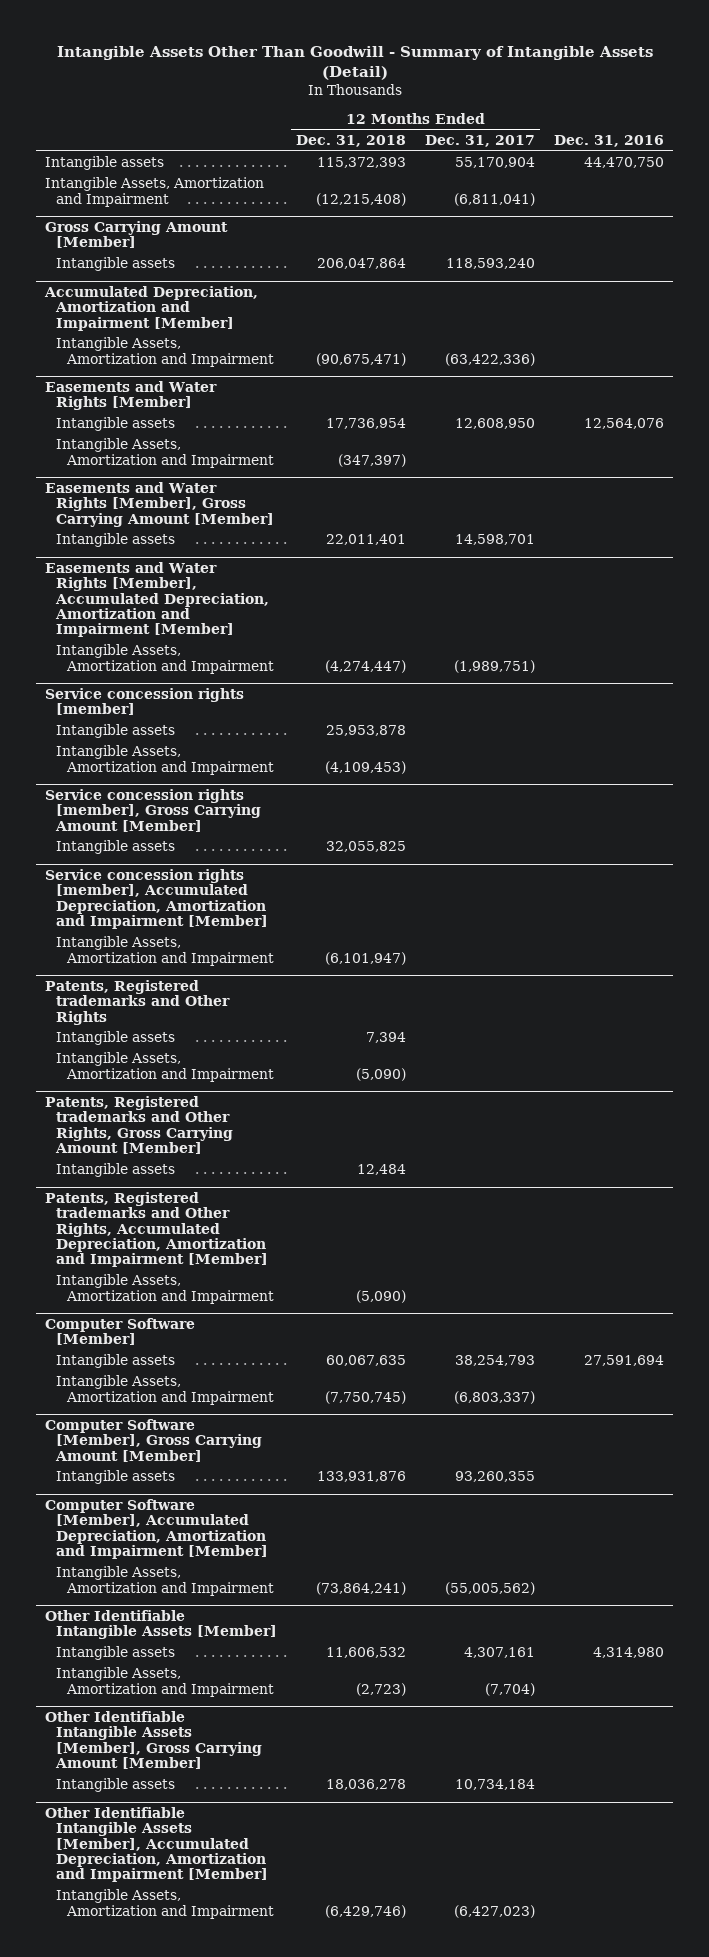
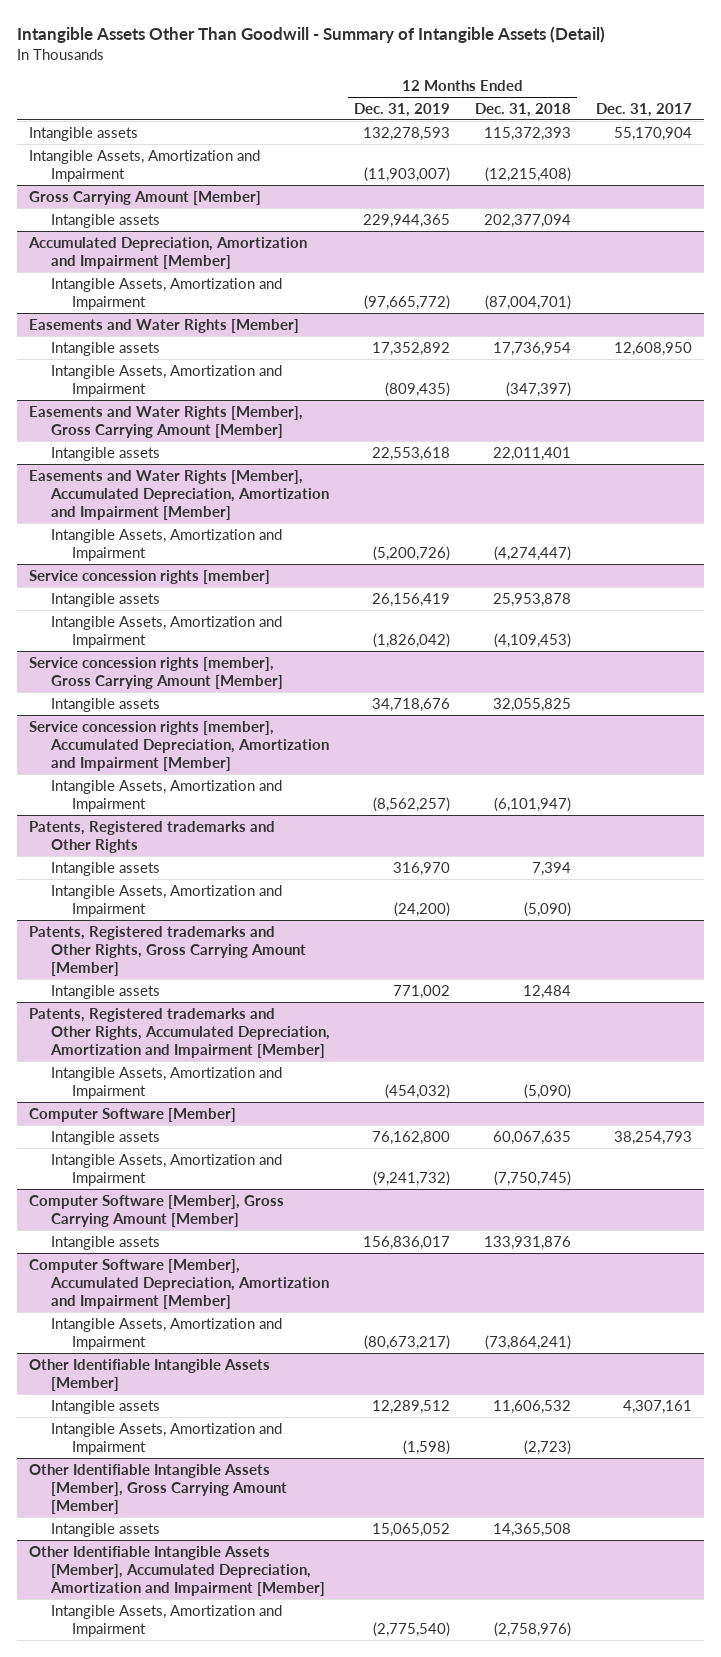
- | 12 Months Ended Dec. 31, 2018 | 12 Months Ended Dec. 31, 2017 | Dec. 31, 2016
+ | 12 Months Ended Dec. 31, 2019 | 12 Months Ended Dec. 31, 2018 | Dec. 31, 2017
@ Gross Carrying Amount [Member]
- Intangible assets | 206,047,864 | 118,593,240 |
+ Intangible assets | 229,944,365 | 202,377,094 |
@ Accumulated Depreciation, Amortization and Impairment [Member]
- Intangible Assets, Amortization and Impairment | (90,675,471) | (63,422,336) |
+ Intangible Assets, Amortization and Impairment | (97,665,772) | (87,004,701) |
@ Other Identifiable Intangible Assets [Member], Gross Carrying Amount [Member]
- Intangible assets | 18,036,278 | 10,734,184 |
+ Intangible assets | 15,065,052 | 14,365,508 |
@ Other Identifiable Intangible Assets [Member], Accumulated Depreciation, Amortization and Impairment [Member]
- Intangible Assets, Amortization and Impairment | (6,429,746) | (6,427,023) |
+ Intangible Assets, Amortization and Impairment | (2,775,540) | (2,758,976) |

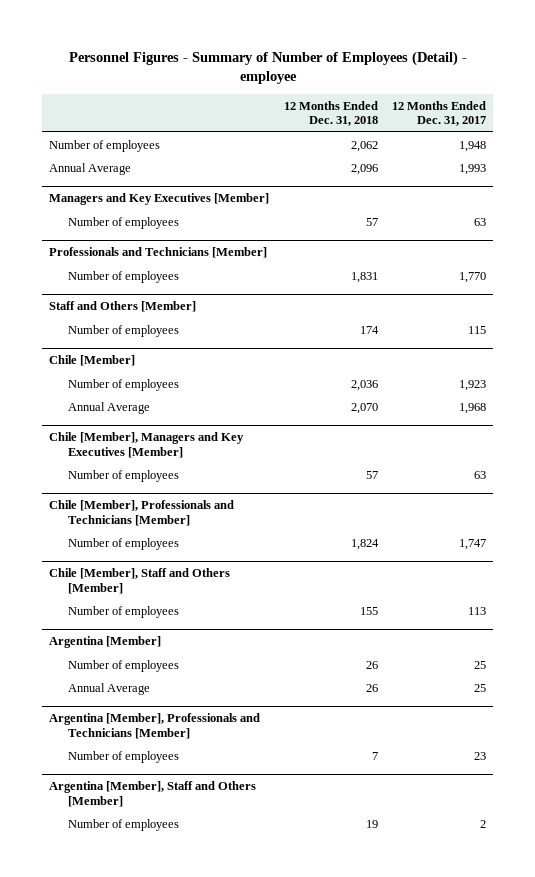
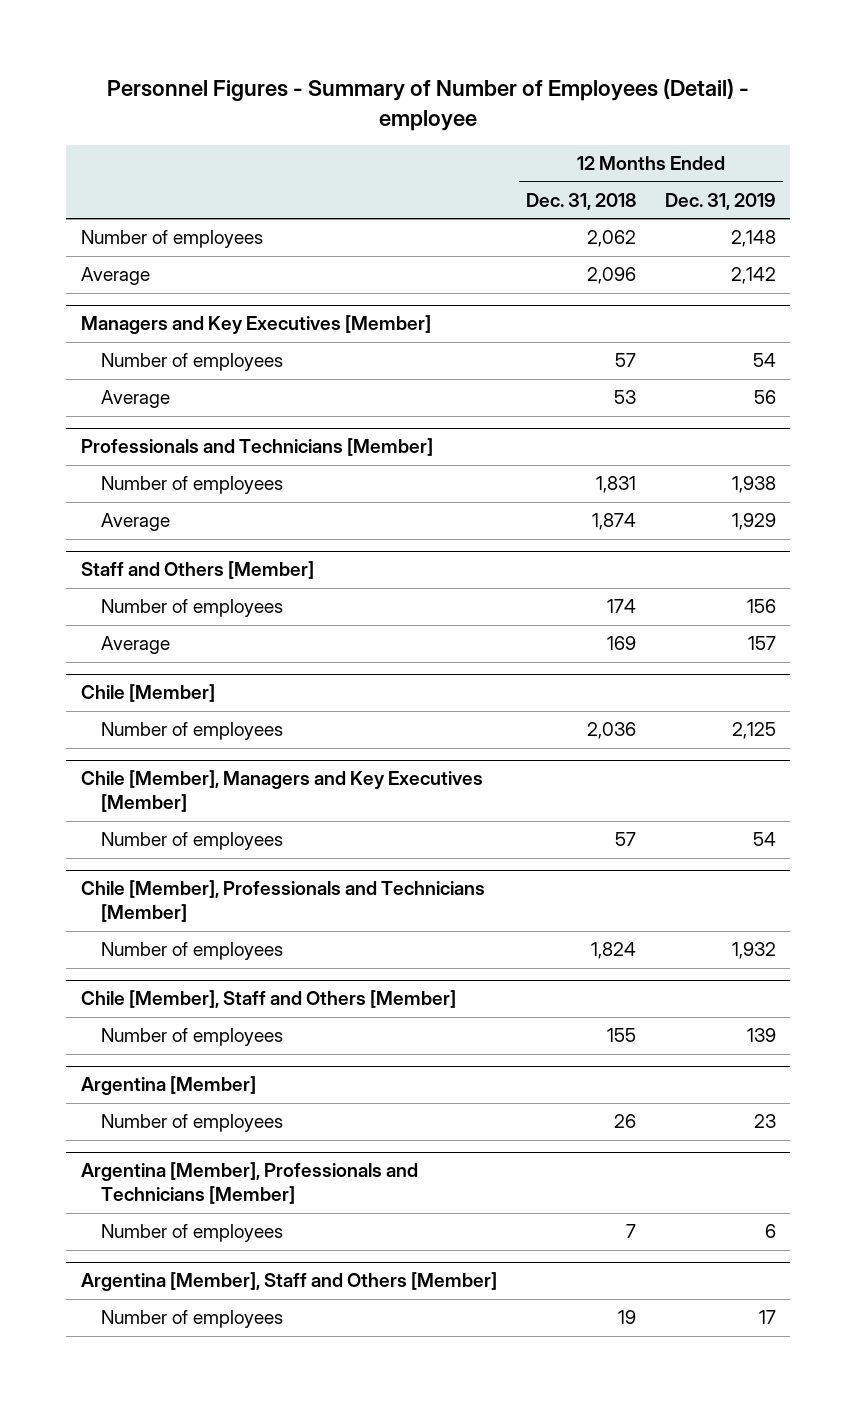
- | 12 Months Ended Dec. 31, 2018 | 12 Months Ended Dec. 31, 2017
+ | 12 Months Ended Dec. 31, 2018 | 12 Months Ended Dec. 31, 2019
- Annual Average | 2,096 | 1,993
+ Average | 2,096 | 2,142
@ Managers and Key Executives [Member]
+ Average | 53 | 56
@ Professionals and Technicians [Member]
+ Average | 1,874 | 1,929
@ Staff and Others [Member]
+ Average | 169 | 157
@ Chile [Member]
- Annual Average | 2,070 | 1,968
@ Argentina [Member]
- Annual Average | 26 | 25

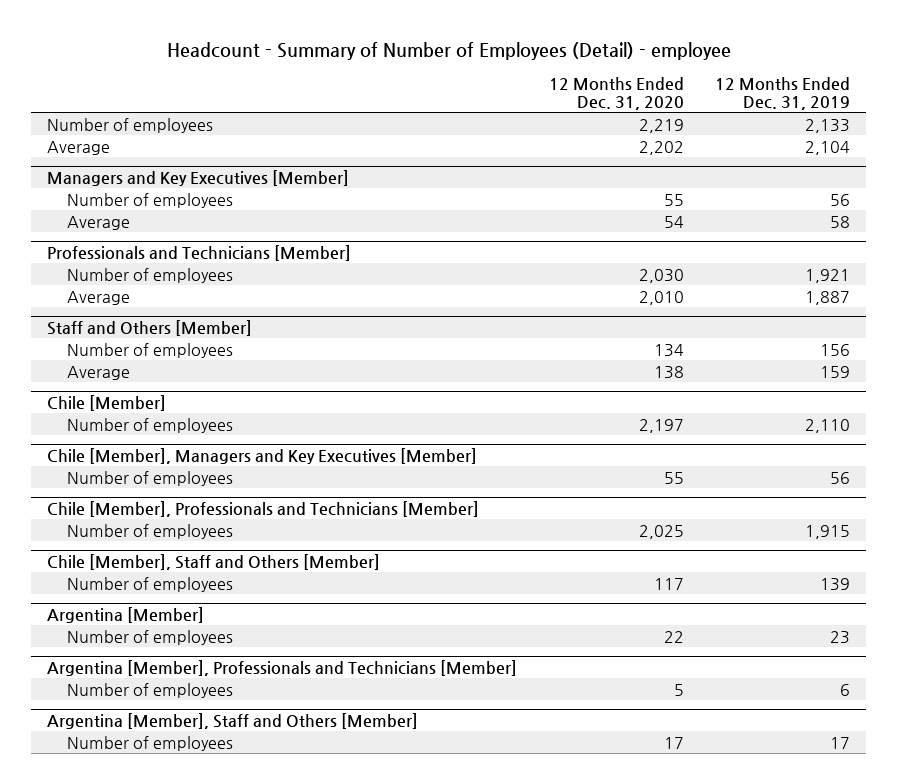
- Personnel Figures - Summary of Number of Employees (Detail) - employee
+ Headcount - Summary of Number of Employees (Detail) - employee
- | 12 Months Ended Dec. 31, 2018 | 12 Months Ended Dec. 31, 2019
+ | 12 Months Ended Dec. 31, 2020 | 12 Months Ended Dec. 31, 2019
- Number of employees | 2,062 | 2,148
- Average | 2,096 | 2,142
+ Number of employees | 2,219 | 2,133
+ Average | 2,202 | 2,104
@ Managers and Key Executives [Member]
- Number of employees | 57 | 54
- Average | 53 | 56
+ Number of employees | 55 | 56
+ Average | 54 | 58
@ Professionals and Technicians [Member]
- Number of employees | 1,831 | 1,938
- Average | 1,874 | 1,929
+ Number of employees | 2,030 | 1,921
+ Average | 2,010 | 1,887
@ Staff and Others [Member]
- Average | 169 | 157
+ Average | 138 | 159
@ Chile [Member]
- Number of employees | 2,036 | 2,125
+ Number of employees | 2,197 | 2,110
@ Chile [Member], Managers and Key Executives [Member]
- Number of employees | 57 | 54
+ Number of employees | 55 | 56
@ Chile [Member], Professionals and Technicians [Member]
- Number of employees | 1,824 | 1,932
+ Number of employees | 2,025 | 1,915

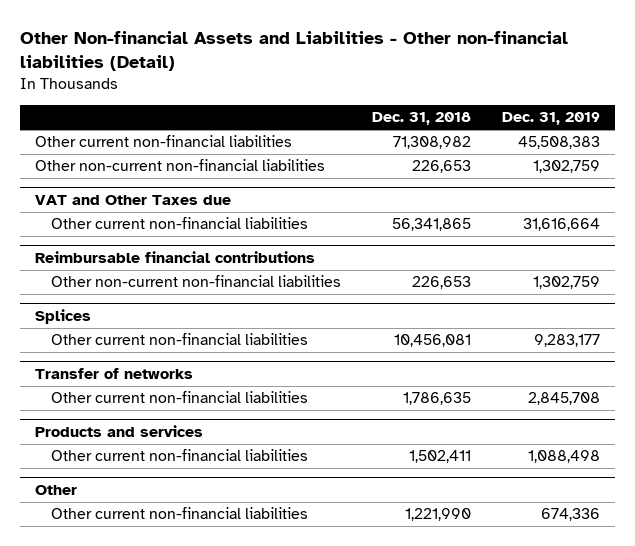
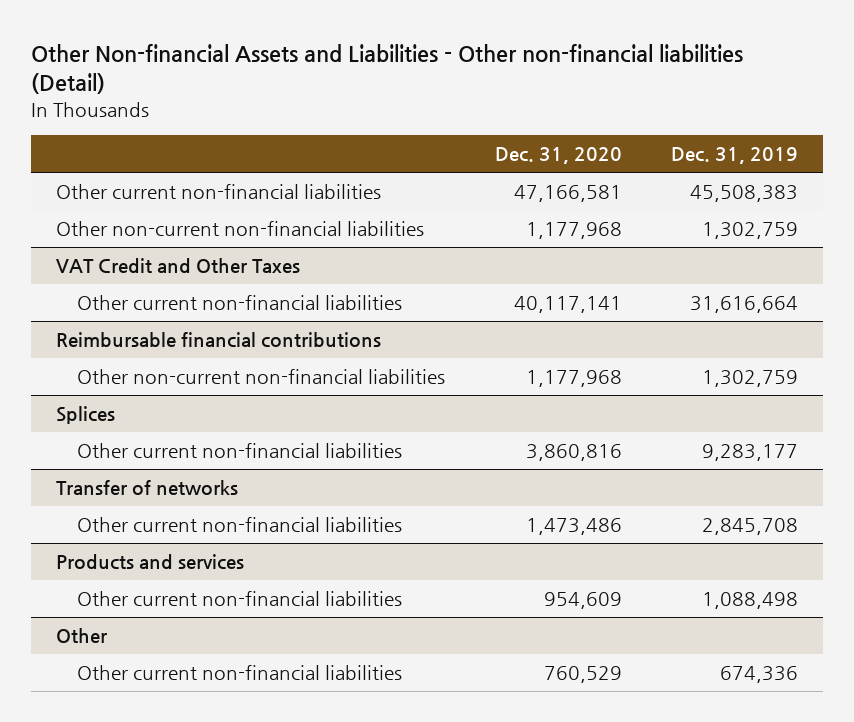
- | Dec. 31, 2018 | Dec. 31, 2019
+ | Dec. 31, 2020 | Dec. 31, 2019
- VAT and Other Taxes due
+ VAT Credit and Other Taxes

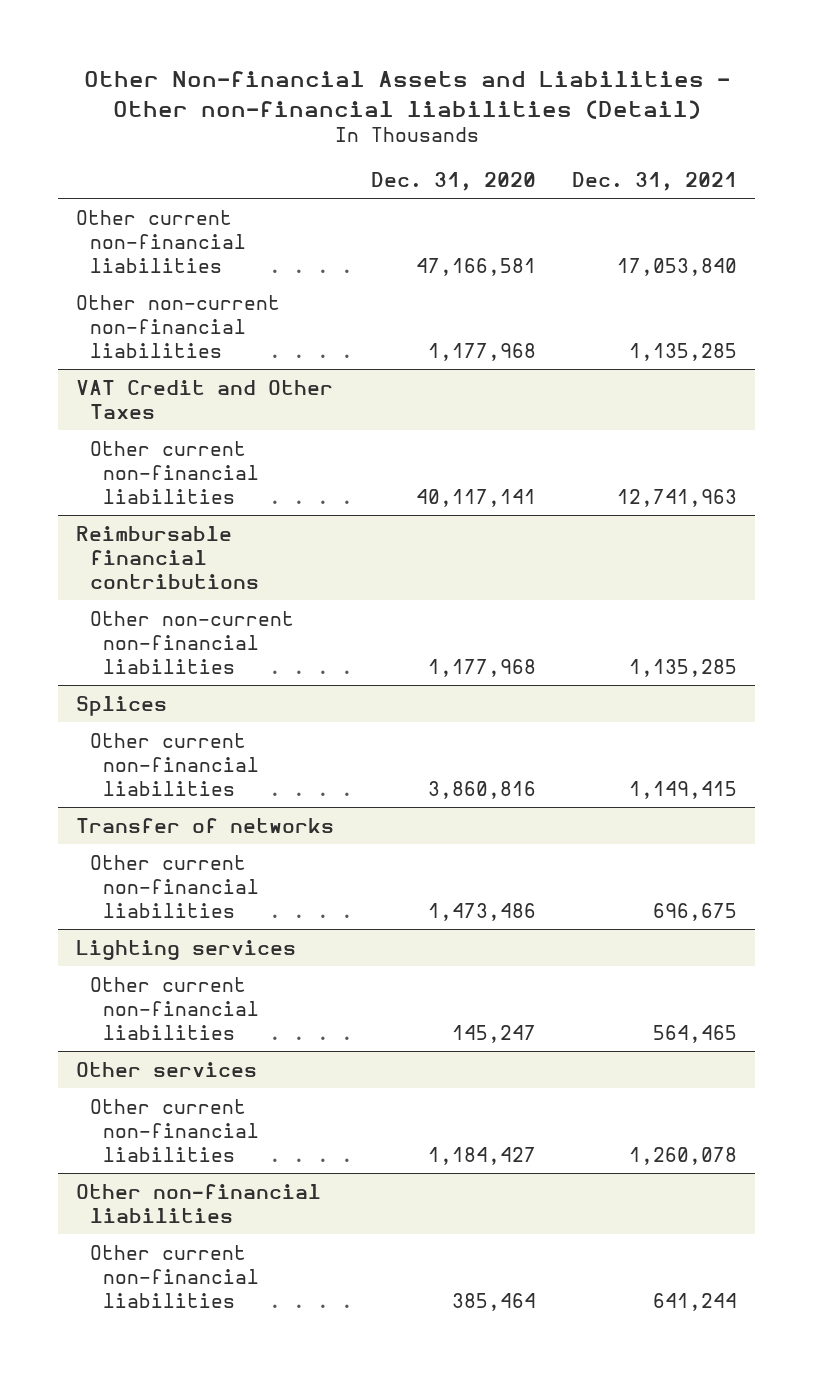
- | Dec. 31, 2020 | Dec. 31, 2019
+ | Dec. 31, 2020 | Dec. 31, 2021
- Products and services
- Other current non-financial liabilities | 954,609 | 1,088,498
- Other
- Other current non-financial liabilities | 760,529 | 674,336
+ Lighting services
+ Other current non-financial liabilities | 145,247 | 564,465
+ Other services
+ Other current non-financial liabilities | 1,184,427 | 1,260,078
+ Other non-financial liabilities
+ Other current non-financial liabilities | 385,464 | 641,244

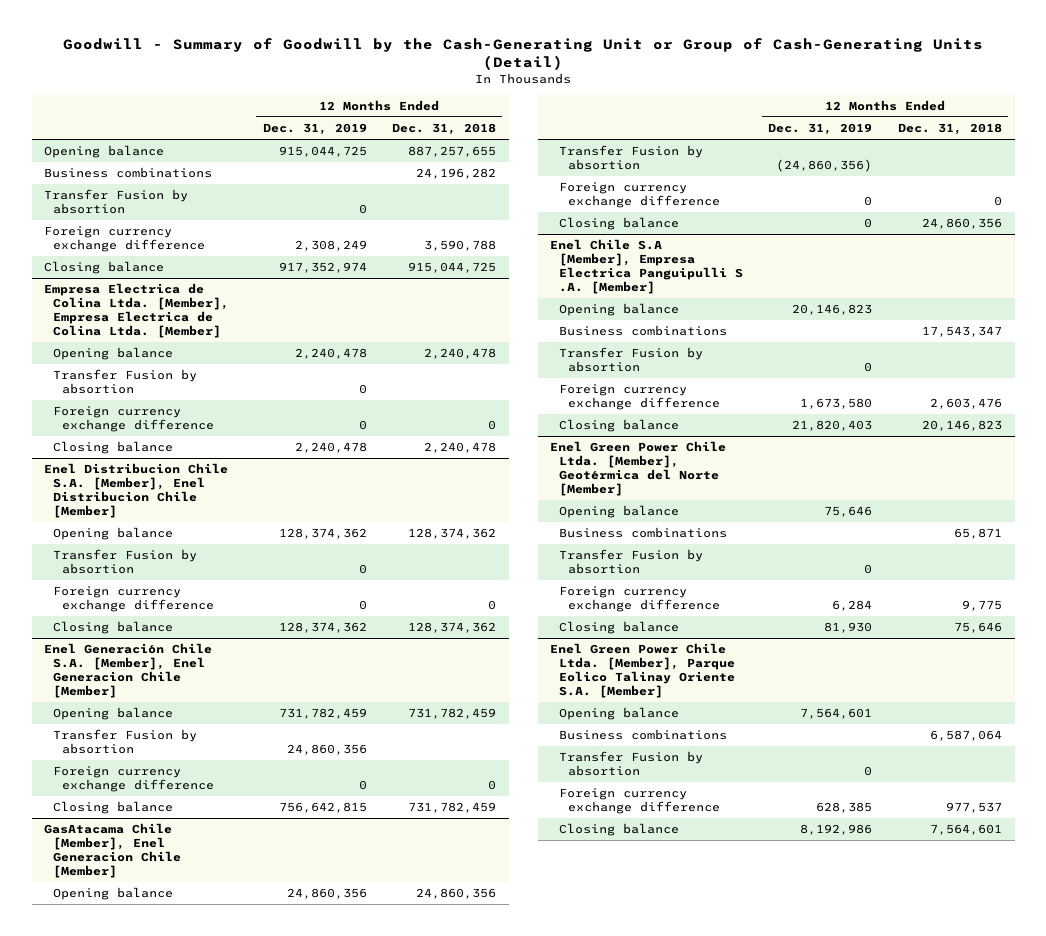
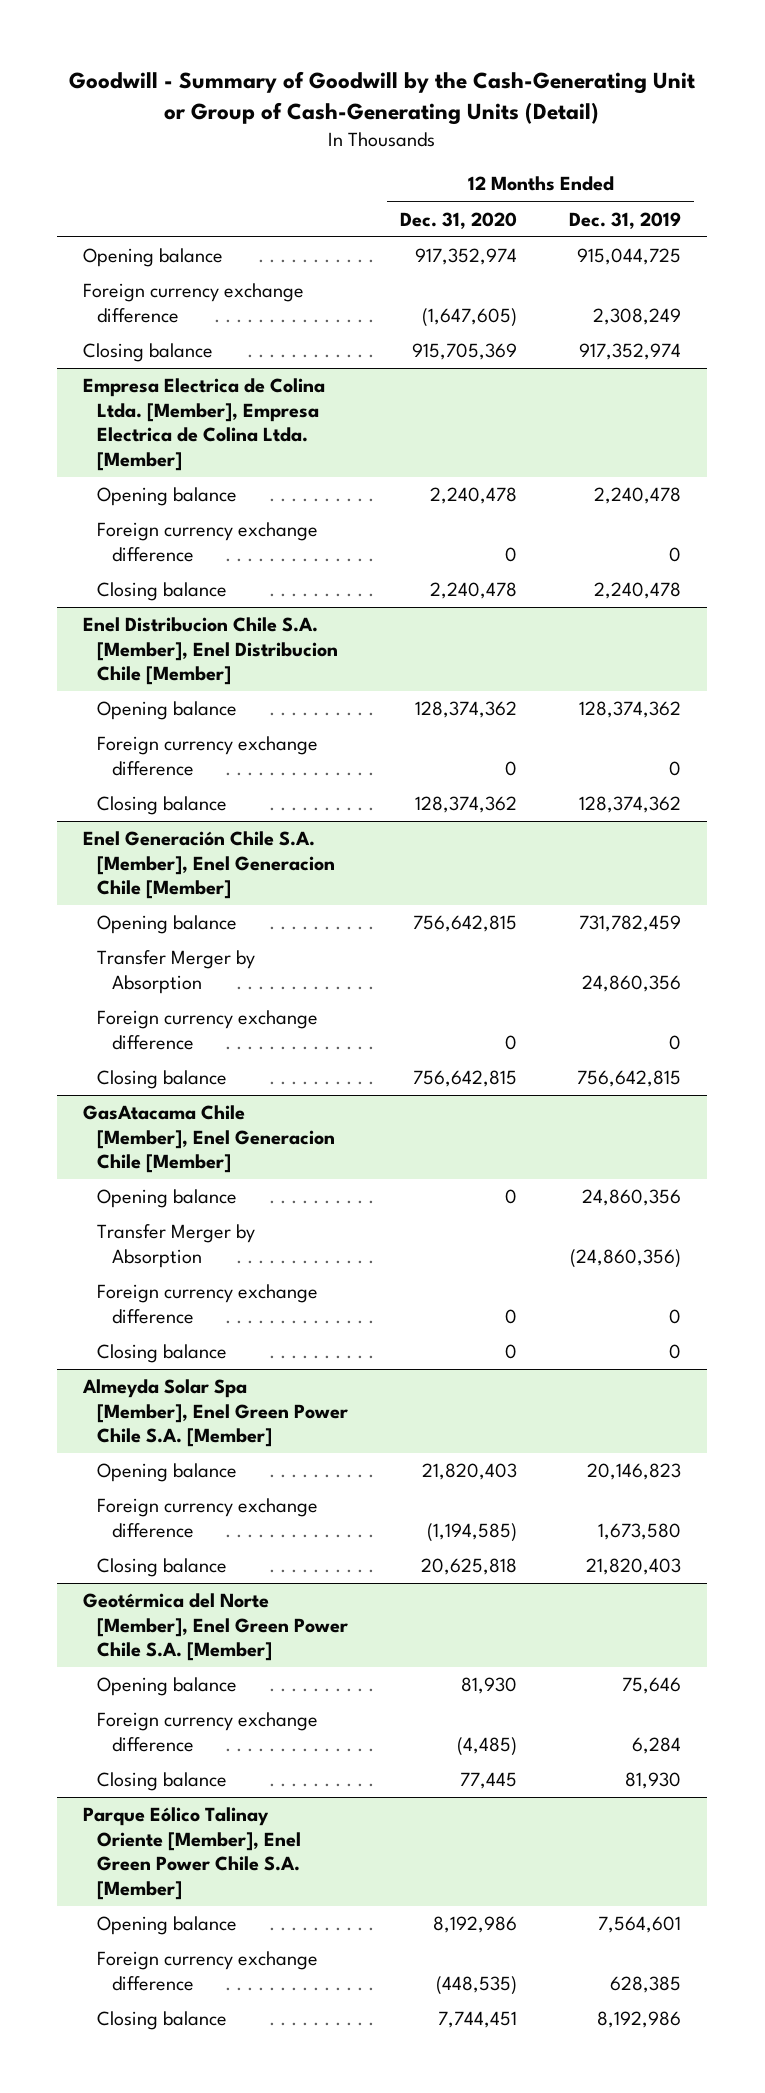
- | 12 Months Ended Dec. 31, 2019 | 12 Months Ended Dec. 31, 2018
+ | 12 Months Ended Dec. 31, 2020 | 12 Months Ended Dec. 31, 2019
- Business combinations | | 24,196,282
- Transfer Fusion by absortion | 0 |
@ Empresa Electrica de Colina Ltda. [Member], Empresa Electrica de Colina Ltda. [Member]
- Transfer Fusion by absortion | 0 |
@ Enel Distribucion Chile S.A. [Member], Enel Distribucion Chile [Member]
- Transfer Fusion by absortion | 0 |
@ Enel Generación Chile S.A. [Member], Enel Generacion Chile [Member]
- Transfer Fusion by absortion | 24,860,356 |
+ Transfer Merger by Absorption | | 24,860,356
@ GasAtacama Chile [Member], Enel Generacion Chile [Member]
- Transfer Fusion by absortion | (24,860,356) |
+ Transfer Merger by Absorption | | (24,860,356)
- Enel Chile S.A [Member], Empresa Electrica Panguipulli S .A. [Member]
+ Almeyda Solar Spa [Member], Enel Green Power Chile S.A. [Member]
- Business combinations | | 17,543,347
- Transfer Fusion by absortion | 0 |
- Enel Green Power Chile Ltda. [Member], Geotérmica del Norte [Member]
+ Geotérmica del Norte [Member], Enel Green Power Chile S.A. [Member]
- Business combinations | | 65,871
- Transfer Fusion by absortion | 0 |
- Enel Green Power Chile Ltda. [Member], Parque Eolico Talinay Oriente S.A. [Member]
+ Parque Eólico Talinay Oriente [Member], Enel Green Power Chile S.A. [Member]
- Business combinations | | 6,587,064
- Transfer Fusion by absortion | 0 |

